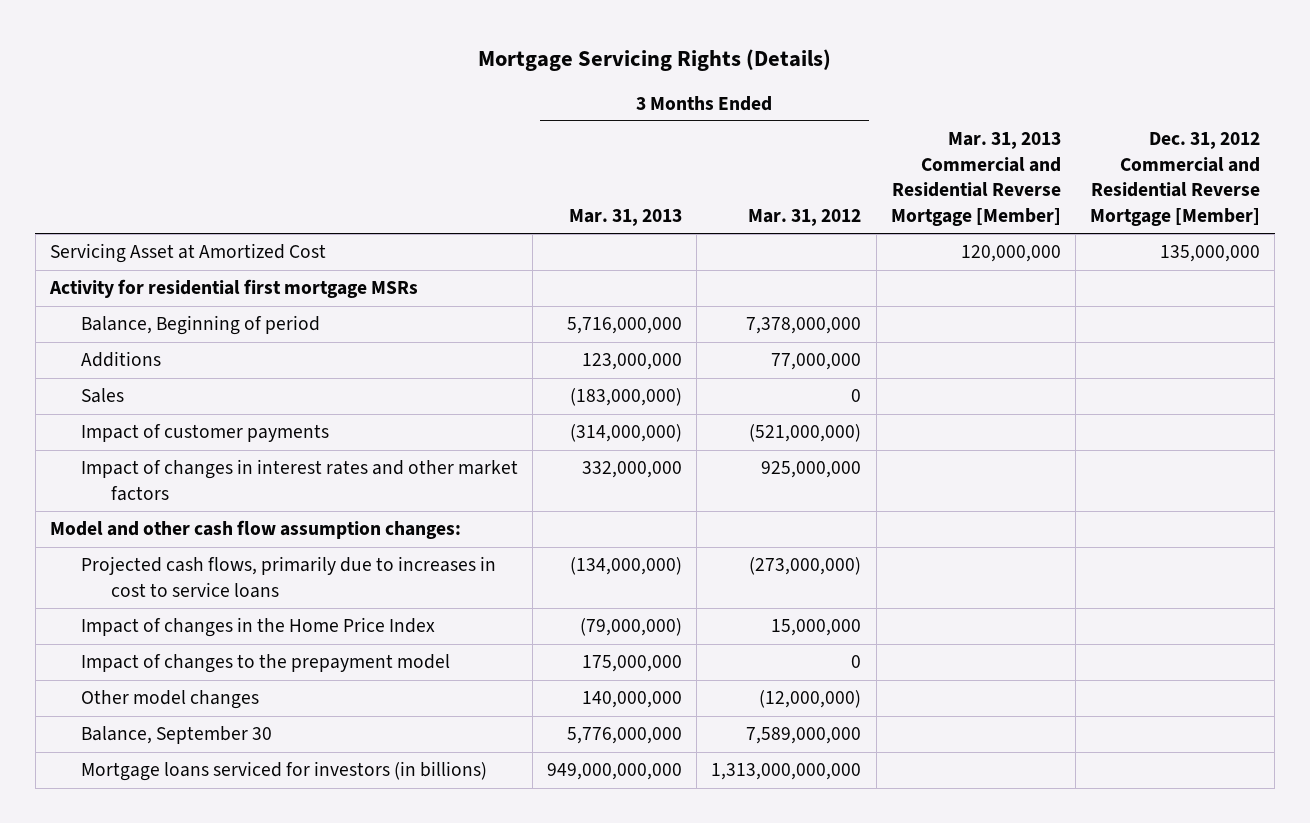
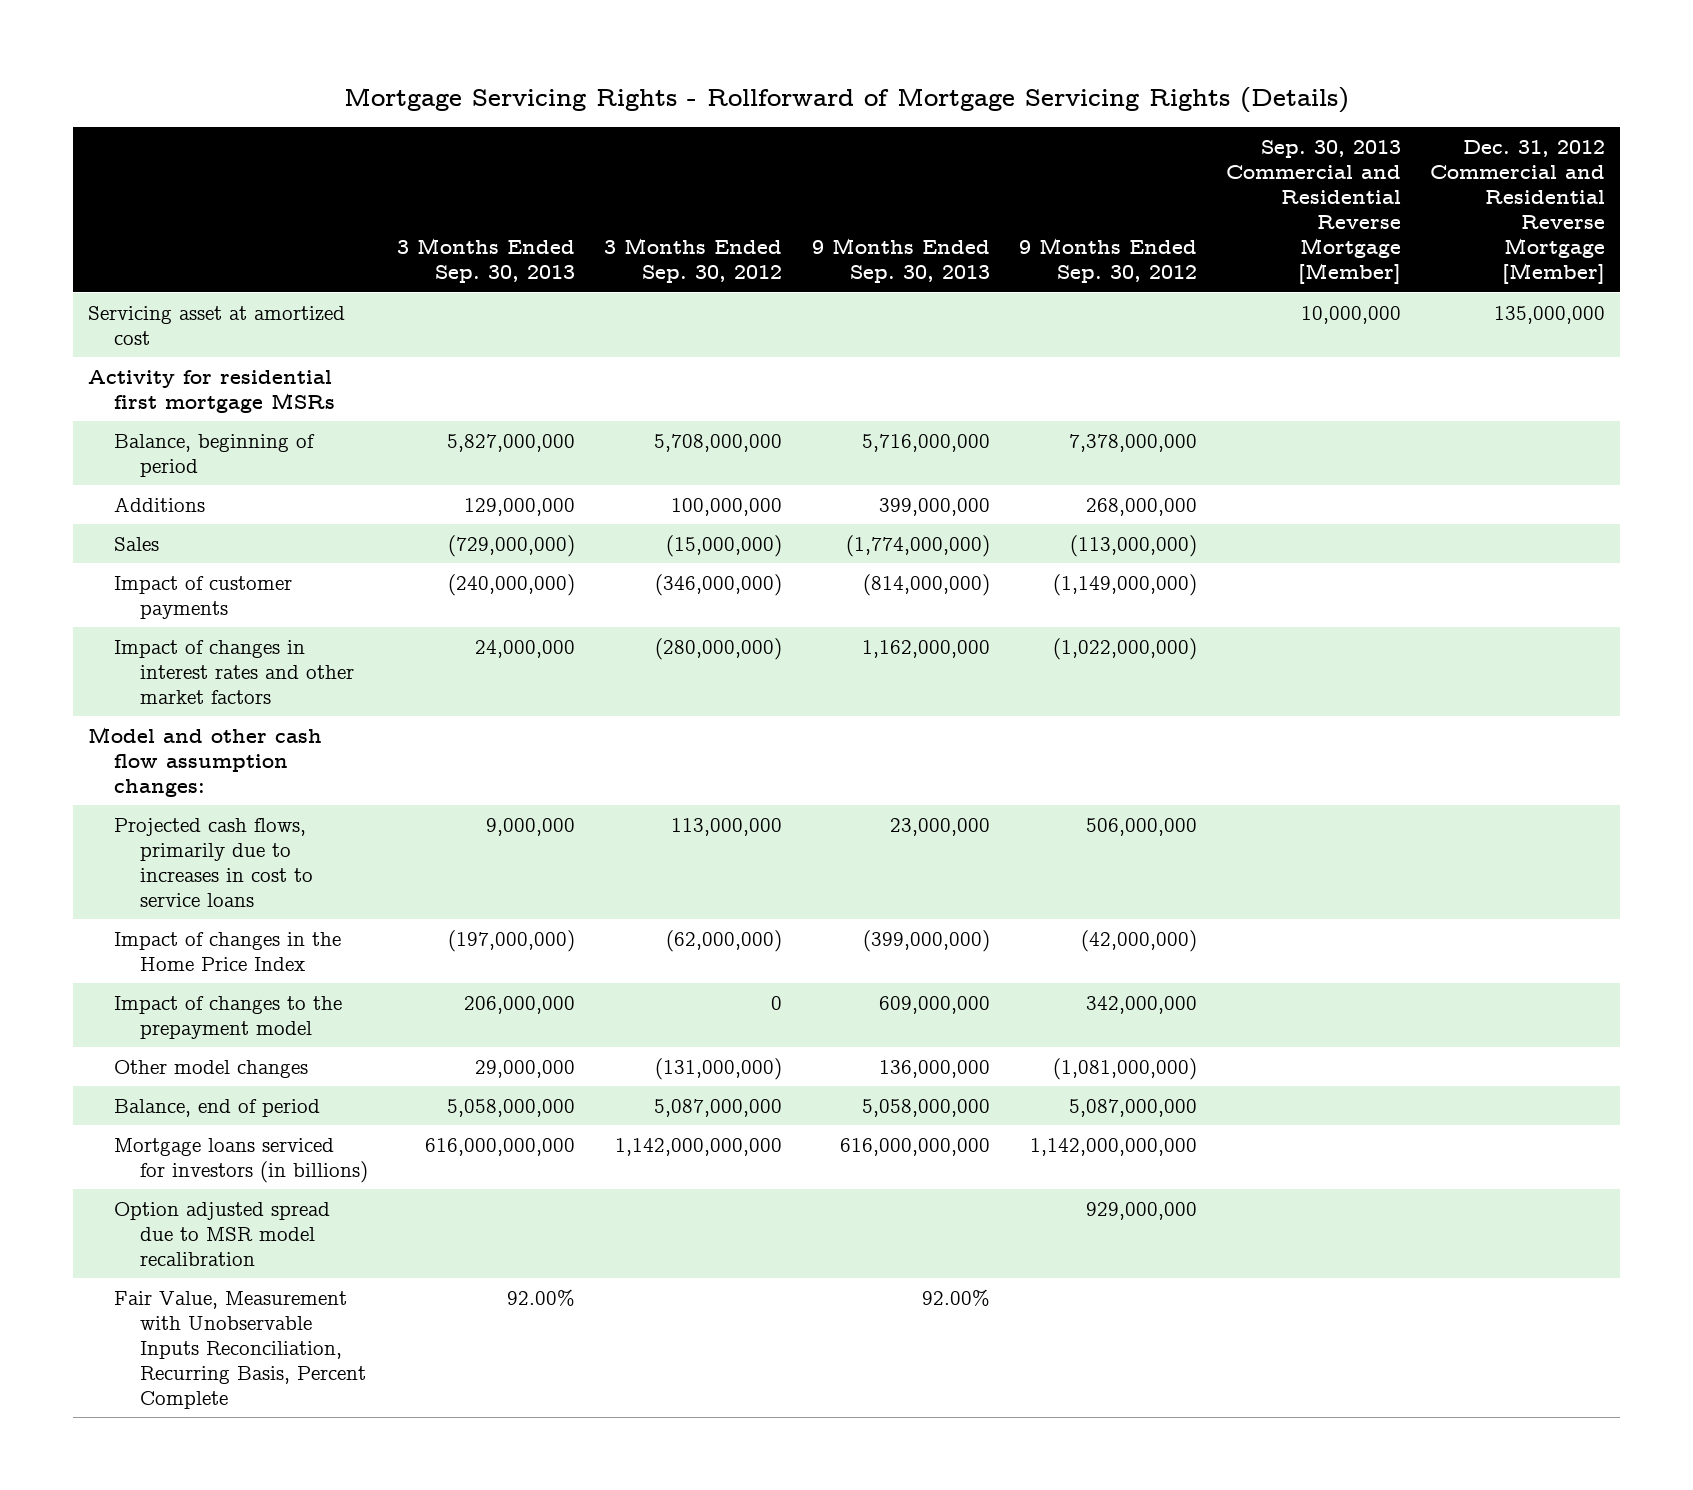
- Mortgage Servicing Rights (Details)
+ Mortgage Servicing Rights - Rollforward of Mortgage Servicing Rights (Details)
- | 3 Months Ended Mar. 31, 2013 | 3 Months Ended Mar. 31, 2012 | Mar. 31, 2013 Commercial and Residential Reverse Mortgage [Member] | Dec. 31, 2012 Commercial and Residential Reverse Mortgage [Member]
+ | 3 Months Ended Sep. 30, 2013 | 3 Months Ended Sep. 30, 2012 | 9 Months Ended Sep. 30, 2013 | 9 Months Ended Sep. 30, 2012 | Sep. 30, 2013 Commercial and Residential Reverse Mortgage [Member] | Dec. 31, 2012 Commercial and Residential Reverse Mortgage [Member]
- Servicing Asset at Amortized Cost | | | 120,000,000 | 135,000,000
+ Servicing asset at amortized cost | | | | | 10,000,000 | 135,000,000
- Balance, Beginning of period | 5,716,000,000 | 7,378,000,000 | |
+ Balance, beginning of period | 5,827,000,000 | 5,708,000,000 | 5,716,000,000 | 7,378,000,000 | |
- Balance, September 30 | 5,776,000,000 | 7,589,000,000 | |
+ Balance, end of period | 5,058,000,000 | 5,087,000,000 | 5,058,000,000 | 5,087,000,000 | |
+ Option adjusted spread due to MSR model recalibration | | | | 929,000,000 | |
+ Fair Value, Measurement with Unobservable Inputs Reconciliation, Recurring Basis, Percent Complete | 92.00% | | 92.00% | | |

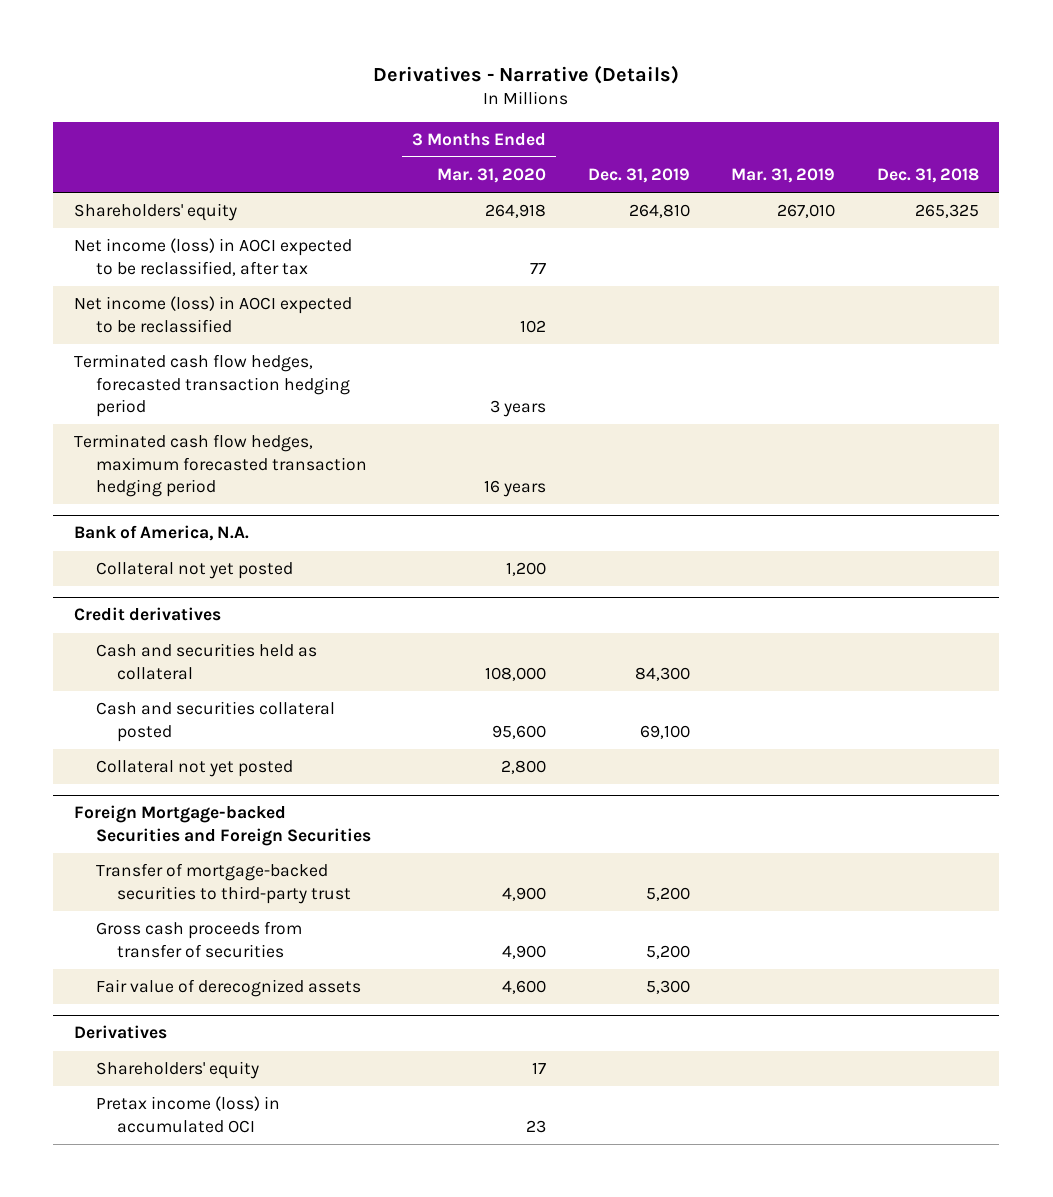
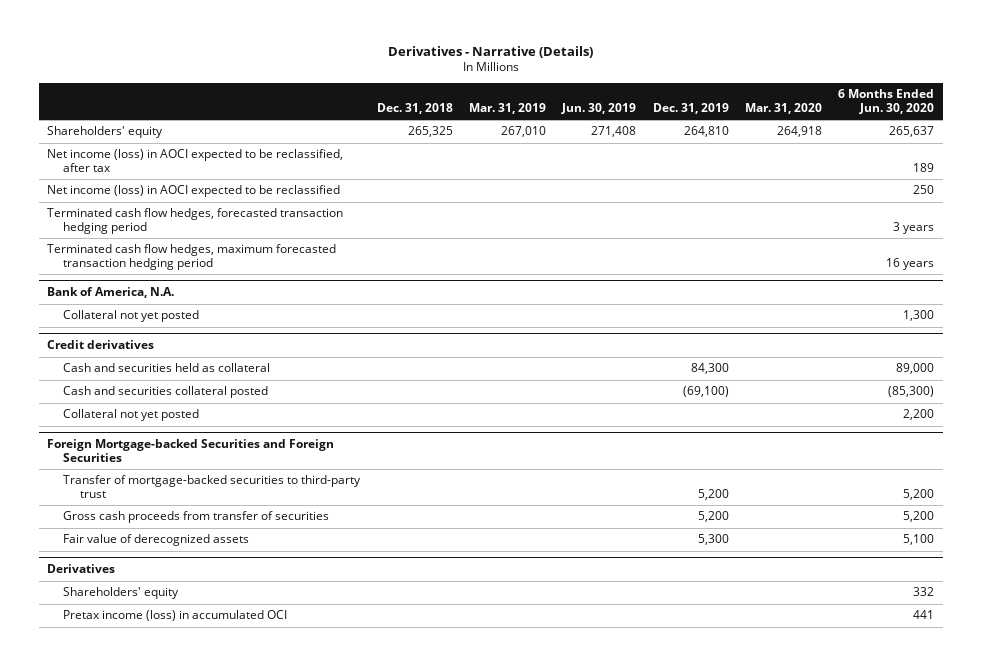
- | 3 Months Ended Mar. 31, 2020 | Dec. 31, 2019 | Mar. 31, 2019 | Dec. 31, 2018
+ | Dec. 31, 2018 | Mar. 31, 2019 | Jun. 30, 2019 | Dec. 31, 2019 | Mar. 31, 2020 | 6 Months Ended Jun. 30, 2020
@ Credit derivatives
- Cash and securities collateral posted | 95,600 | 69,100 | |
+ Cash and securities collateral posted | | | | (69,100) | | (85,300)

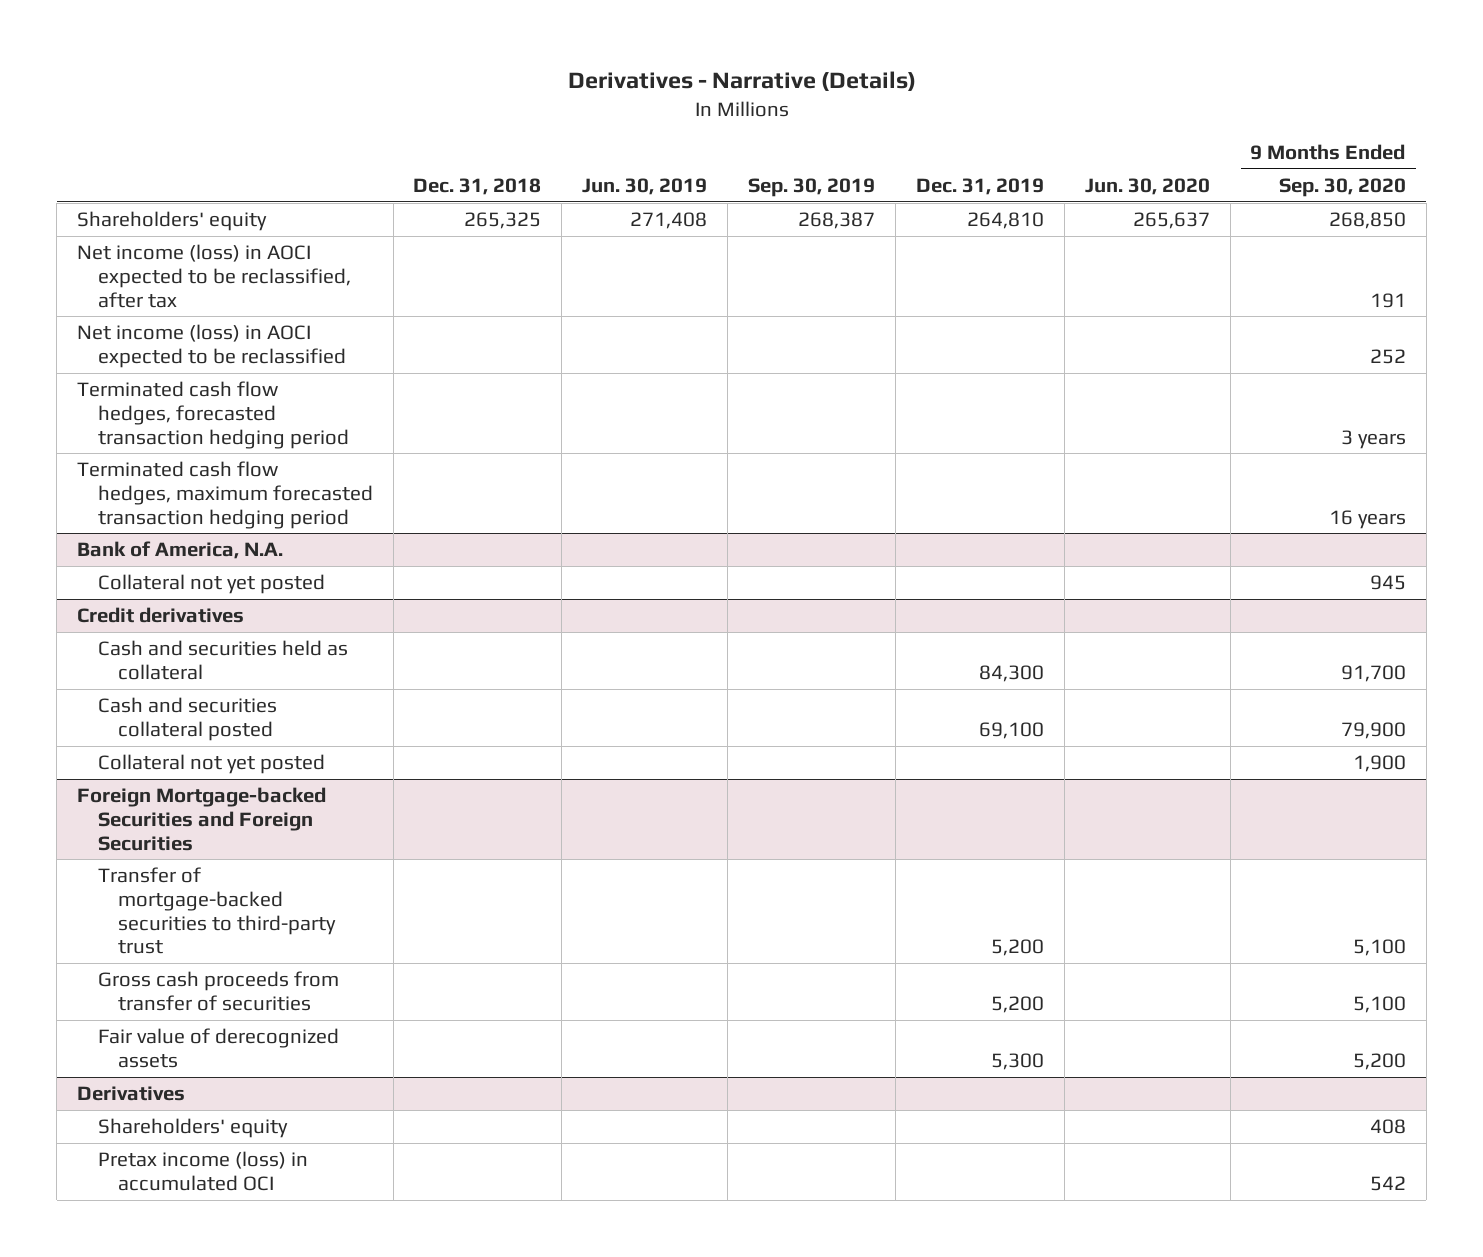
- | Dec. 31, 2018 | Mar. 31, 2019 | Jun. 30, 2019 | Dec. 31, 2019 | Mar. 31, 2020 | 6 Months Ended Jun. 30, 2020
+ | Dec. 31, 2018 | Jun. 30, 2019 | Sep. 30, 2019 | Dec. 31, 2019 | Jun. 30, 2020 | 9 Months Ended Sep. 30, 2020
@ Credit derivatives
- Cash and securities collateral posted | | | | (69,100) | | (85,300)
+ Cash and securities collateral posted | | | | 69,100 | | 79,900

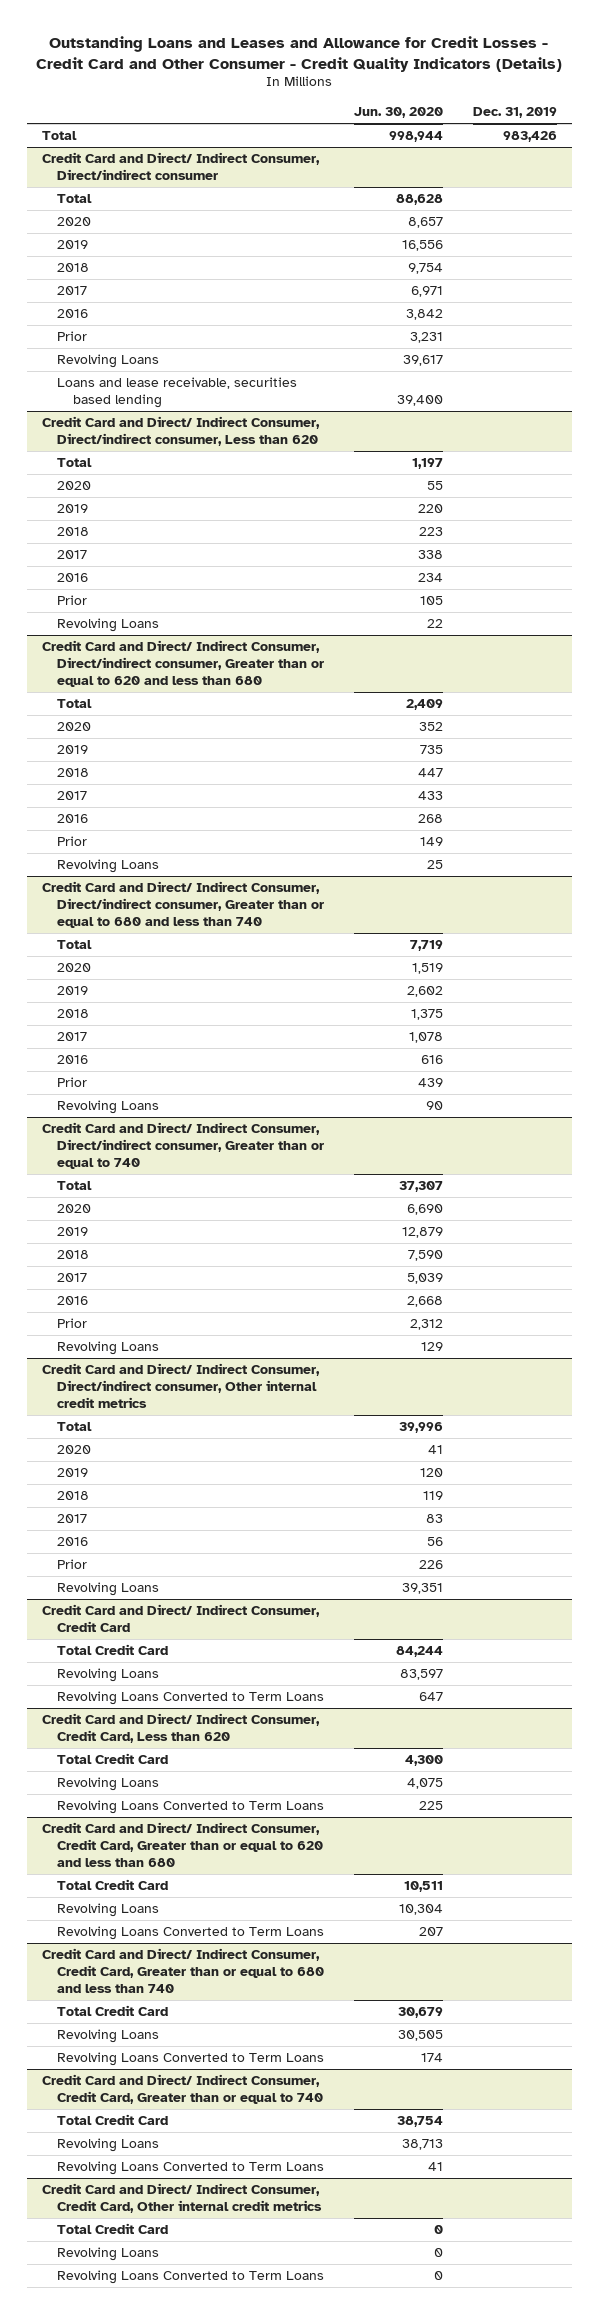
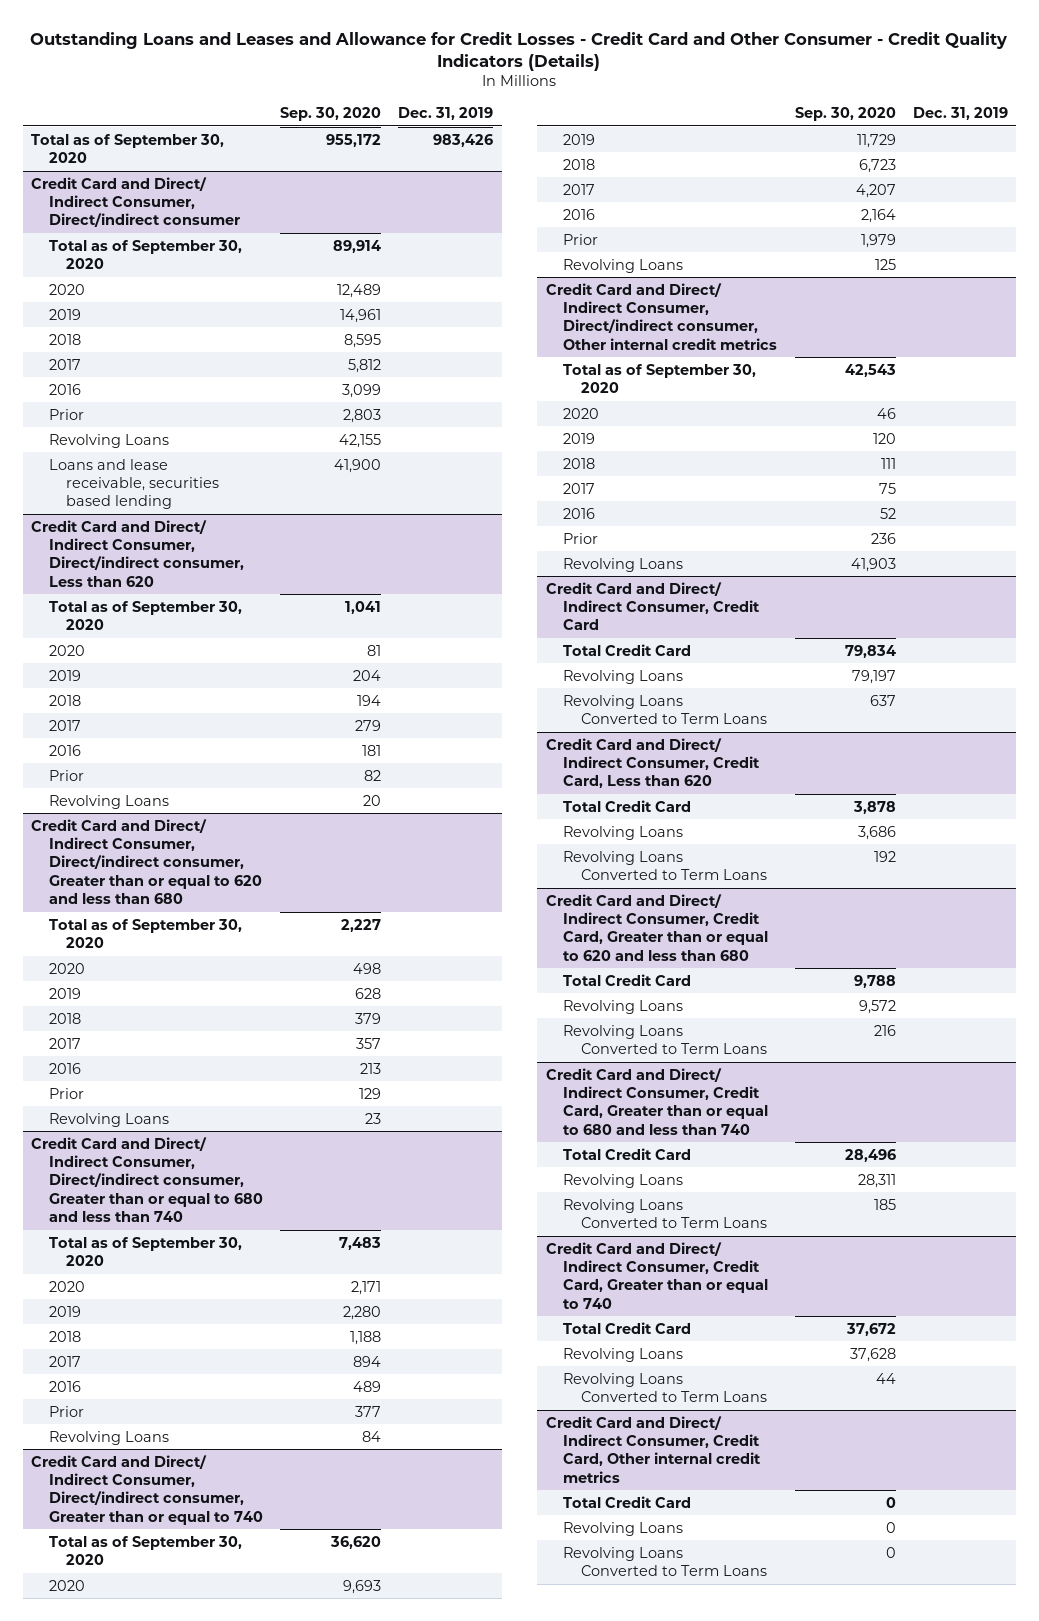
- | Jun. 30, 2020 | Dec. 31, 2019
+ | Sep. 30, 2020 | Dec. 31, 2019
- Total | 998,944 | 983,426
+ Total as of September 30, 2020 | 955,172 | 983,426
@ Credit Card and Direct/ Indirect Consumer, Direct/indirect consumer
- Total | 88,628 |
+ Total as of September 30, 2020 | 89,914 |
@ Credit Card and Direct/ Indirect Consumer, Direct/indirect consumer, Less than 620
- Total | 1,197 |
+ Total as of September 30, 2020 | 1,041 |
@ Credit Card and Direct/ Indirect Consumer, Direct/indirect consumer, Greater than or equal to 620 and less than 680
- Total | 2,409 |
+ Total as of September 30, 2020 | 2,227 |
@ Credit Card and Direct/ Indirect Consumer, Direct/indirect consumer, Greater than or equal to 680 and less than 740
- Total | 7,719 |
+ Total as of September 30, 2020 | 7,483 |
@ Credit Card and Direct/ Indirect Consumer, Direct/indirect consumer, Greater than or equal to 740
- Total | 37,307 |
+ Total as of September 30, 2020 | 36,620 |
@ Credit Card and Direct/ Indirect Consumer, Direct/indirect consumer, Other internal credit metrics
- Total | 39,996 |
+ Total as of September 30, 2020 | 42,543 |

